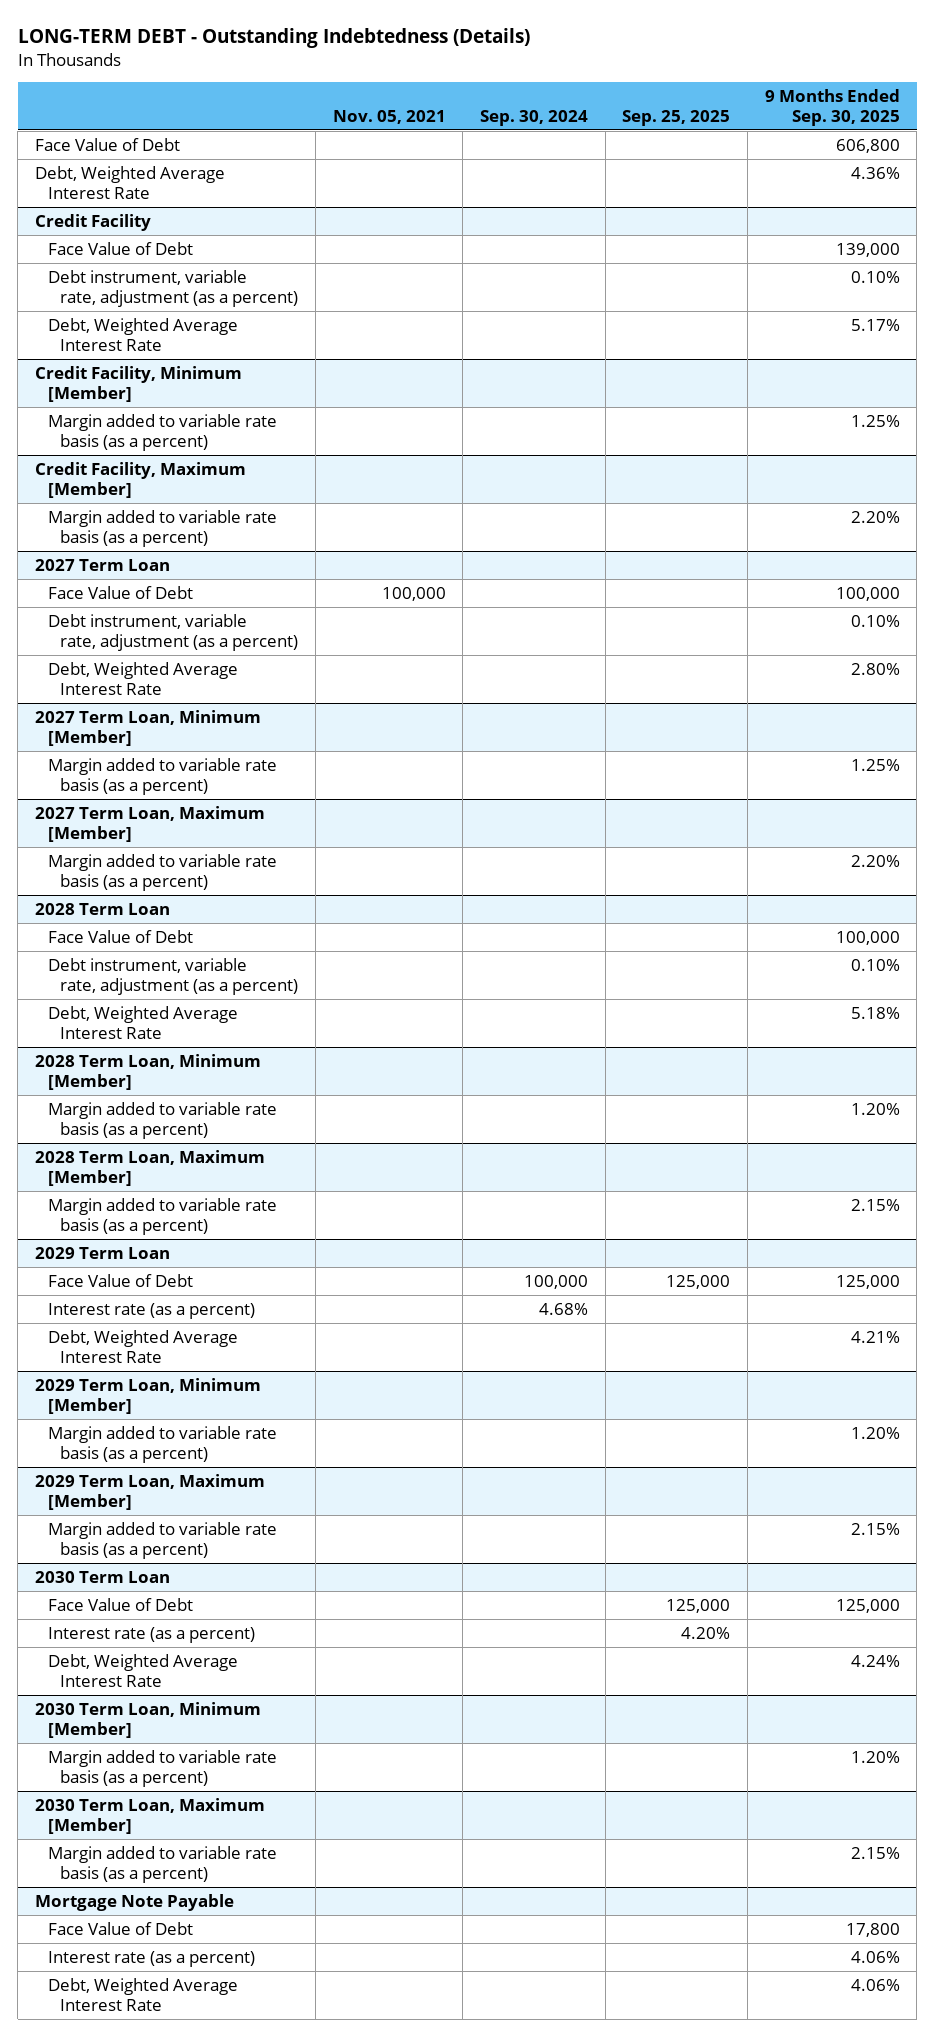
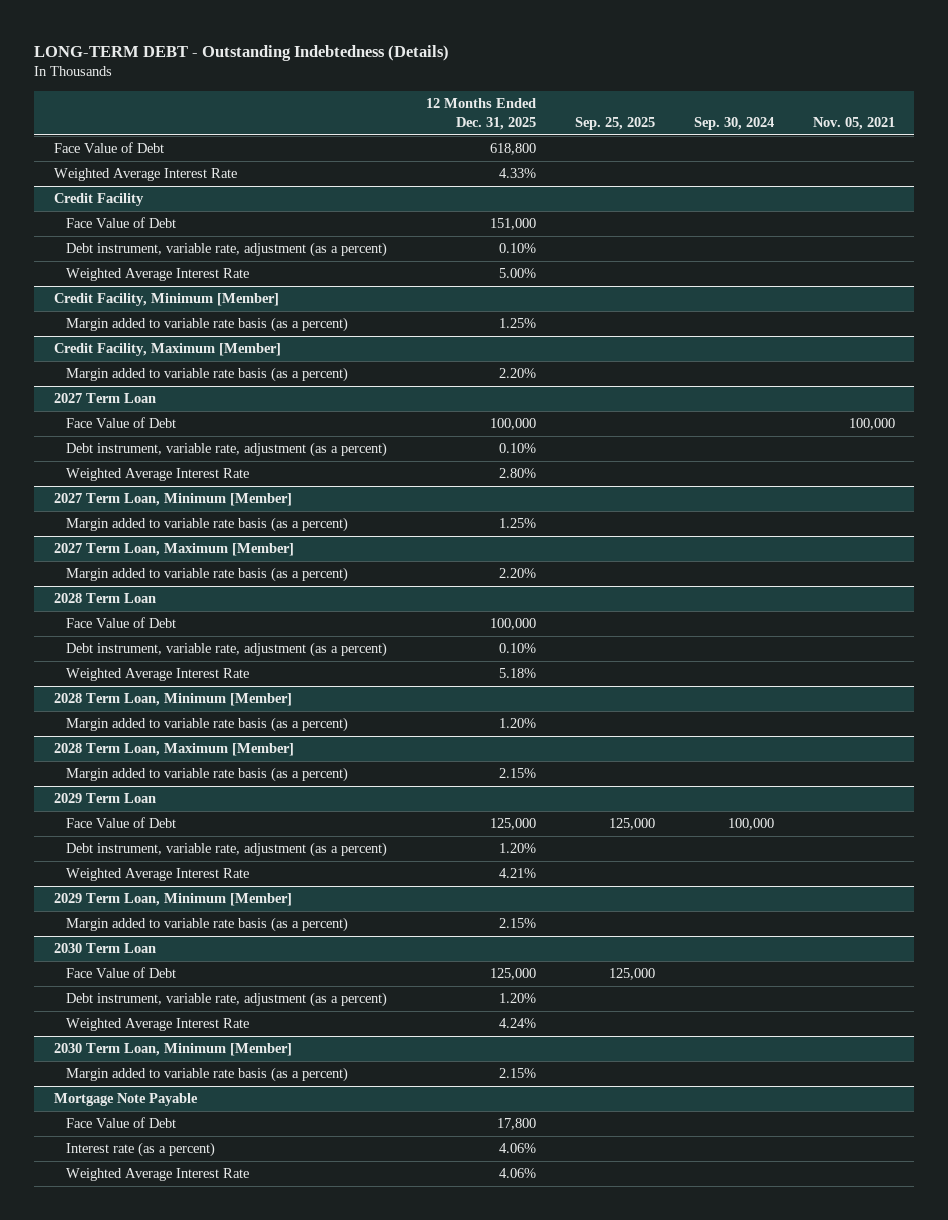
- | Nov. 05, 2021 | Sep. 30, 2024 | Sep. 25, 2025 | 9 Months Ended Sep. 30, 2025
+ | 12 Months Ended Dec. 31, 2025 | Sep. 25, 2025 | Sep. 30, 2024 | Nov. 05, 2021
- Debt, Weighted Average Interest Rate | | | | 4.36%
+ Weighted Average Interest Rate | 4.33% | | |
@ Credit Facility
- Debt, Weighted Average Interest Rate | | | | 5.17%
+ Weighted Average Interest Rate | 5.00% | | |
@ 2027 Term Loan
- Debt, Weighted Average Interest Rate | | | | 2.80%
+ Weighted Average Interest Rate | 2.80% | | |
@ 2028 Term Loan
- Debt, Weighted Average Interest Rate | | | | 5.18%
+ Weighted Average Interest Rate | 5.18% | | |
@ 2029 Term Loan
- Interest rate (as a percent) | | 4.68% | |
- Debt, Weighted Average Interest Rate | | | | 4.21%
+ Debt instrument, variable rate, adjustment (as a percent) | 1.20% | | |
+ Weighted Average Interest Rate | 4.21% | | |
- 2029 Term Loan, Maximum [Member]
- Margin added to variable rate basis (as a percent) | | | | 2.15%
@ 2030 Term Loan
- Interest rate (as a percent) | | | 4.20% |
- Debt, Weighted Average Interest Rate | | | | 4.24%
+ Debt instrument, variable rate, adjustment (as a percent) | 1.20% | | |
+ Weighted Average Interest Rate | 4.24% | | |
- 2030 Term Loan, Maximum [Member]
- Margin added to variable rate basis (as a percent) | | | | 2.15%
@ Mortgage Note Payable
- Debt, Weighted Average Interest Rate | | | | 4.06%
+ Weighted Average Interest Rate | 4.06% | | |

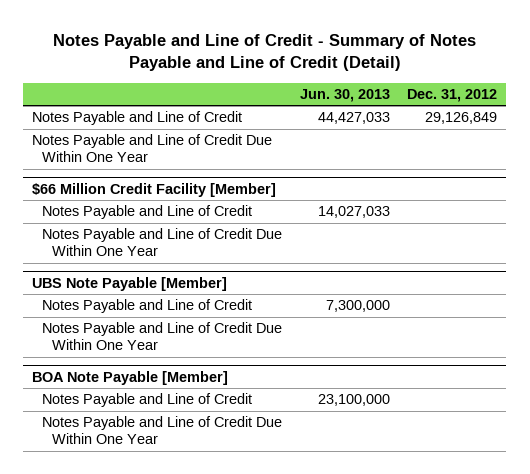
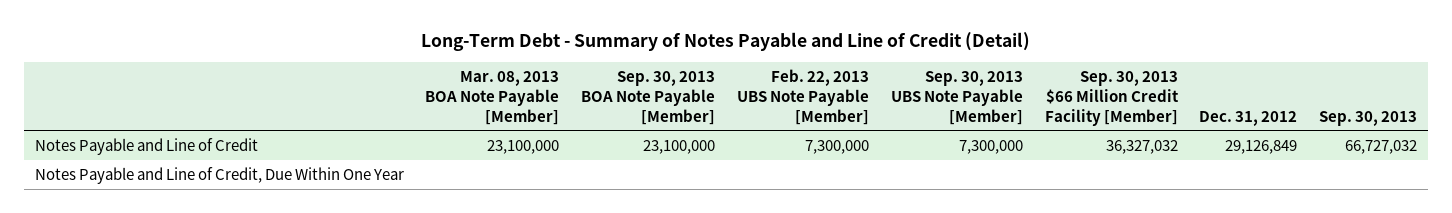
- Notes Payable and Line of Credit - Summary of Notes Payable and Line of Credit (Detail)
+ Long-Term Debt - Summary of Notes Payable and Line of Credit (Detail)
- | Jun. 30, 2013 | Dec. 31, 2012
+ | Mar. 08, 2013 BOA Note Payable [Member] | Sep. 30, 2013 BOA Note Payable [Member] | Feb. 22, 2013 UBS Note Payable [Member] | Sep. 30, 2013 UBS Note Payable [Member] | Sep. 30, 2013 $66 Million Credit Facility [Member] | Dec. 31, 2012 | Sep. 30, 2013
- Notes Payable and Line of Credit Due Within One Year
- $66 Million Credit Facility [Member]
- Notes Payable and Line of Credit | 14,027,033 |
- Notes Payable and Line of Credit Due Within One Year
- UBS Note Payable [Member]
- Notes Payable and Line of Credit | 7,300,000 |
- Notes Payable and Line of Credit Due Within One Year
- BOA Note Payable [Member]
- Notes Payable and Line of Credit | 23,100,000 |
- Notes Payable and Line of Credit Due Within One Year
+ Notes Payable and Line of Credit, Due Within One Year

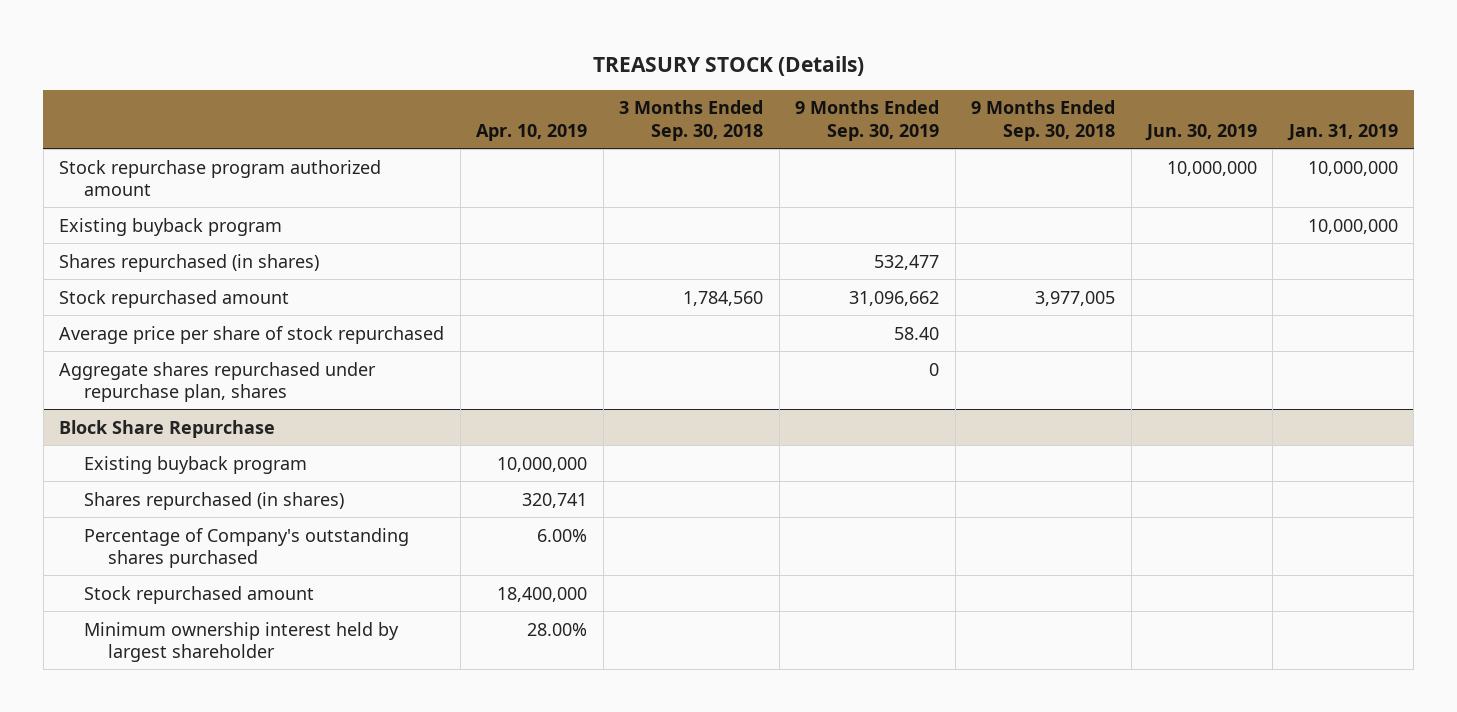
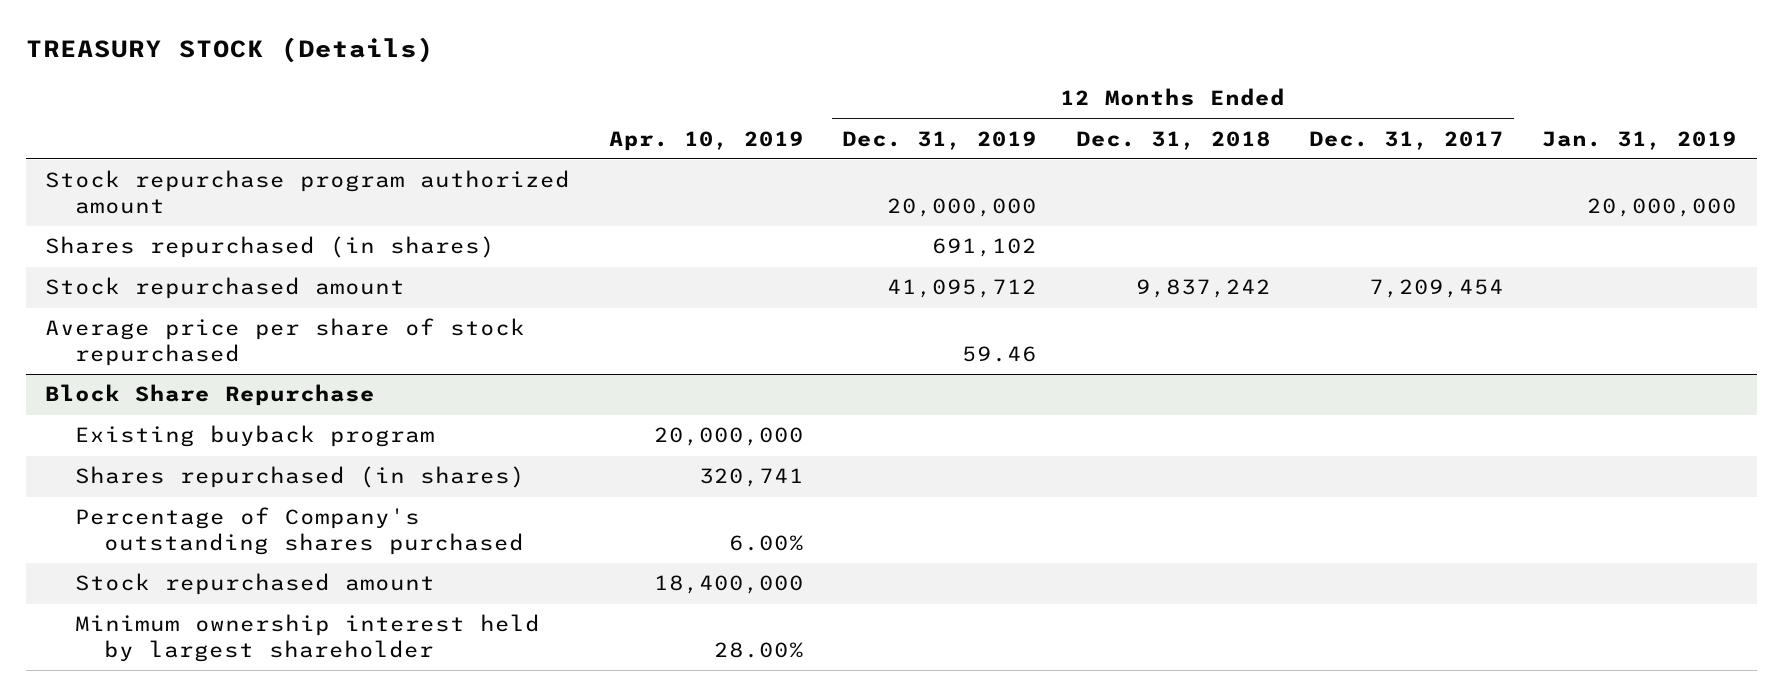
- | Apr. 10, 2019 | 3 Months Ended Sep. 30, 2018 | 9 Months Ended Sep. 30, 2019 | 9 Months Ended Sep. 30, 2018 | Jun. 30, 2019 | Jan. 31, 2019
+ | Apr. 10, 2019 | 12 Months Ended Dec. 31, 2019 | 12 Months Ended Dec. 31, 2018 | 12 Months Ended Dec. 31, 2017 | Jan. 31, 2019
- Stock repurchase program authorized amount | | | | | 10,000,000 | 10,000,000
- Existing buyback program | | | | | | 10,000,000
+ Stock repurchase program authorized amount | | 20,000,000 | | | 20,000,000
- Aggregate shares repurchased under repurchase plan, shares | | | 0 | | |
@ Block Share Repurchase
- Existing buyback program | 10,000,000 | | | | |
+ Existing buyback program | 20,000,000 | | | |

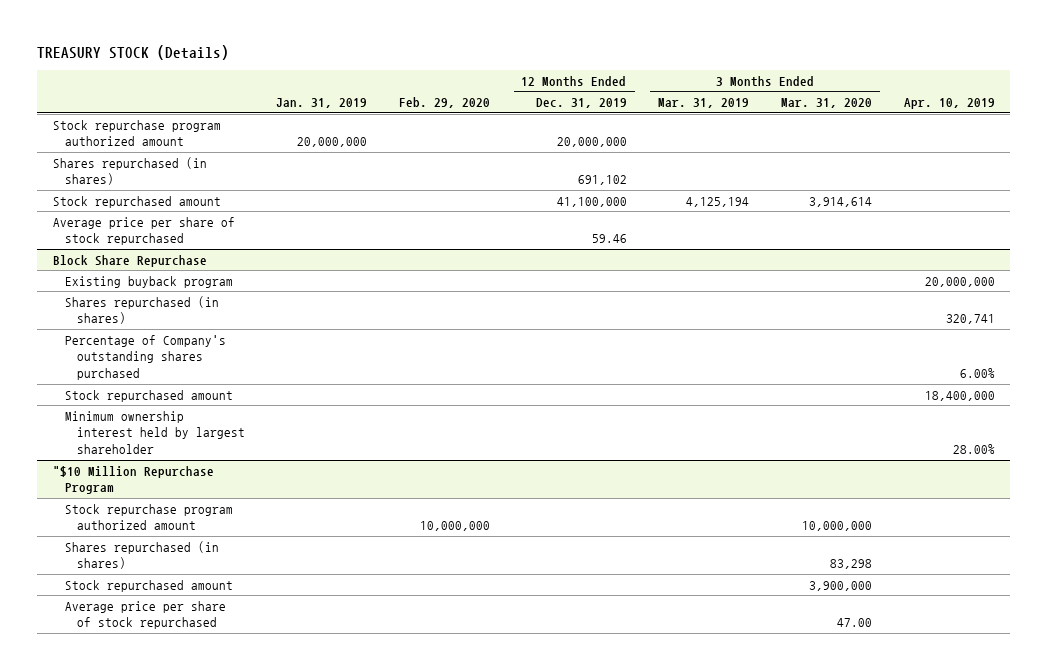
- | Apr. 10, 2019 | 12 Months Ended Dec. 31, 2019 | 12 Months Ended Dec. 31, 2018 | 12 Months Ended Dec. 31, 2017 | Jan. 31, 2019
+ | Jan. 31, 2019 | Feb. 29, 2020 | 12 Months Ended Dec. 31, 2019 | 3 Months Ended Mar. 31, 2019 | 3 Months Ended Mar. 31, 2020 | Apr. 10, 2019
- Stock repurchased amount | | 41,095,712 | 9,837,242 | 7,209,454 |
+ Stock repurchased amount | | | 41,100,000 | 4,125,194 | 3,914,614 |
+ "$10 Million Repurchase Program
+ Stock repurchase program authorized amount | | 10,000,000 | | | 10,000,000 |
+ Shares repurchased (in shares) | | | | | 83,298 |
+ Stock repurchased amount | | | | | 3,900,000 |
+ Average price per share of stock repurchased | | | | | 47.00 |

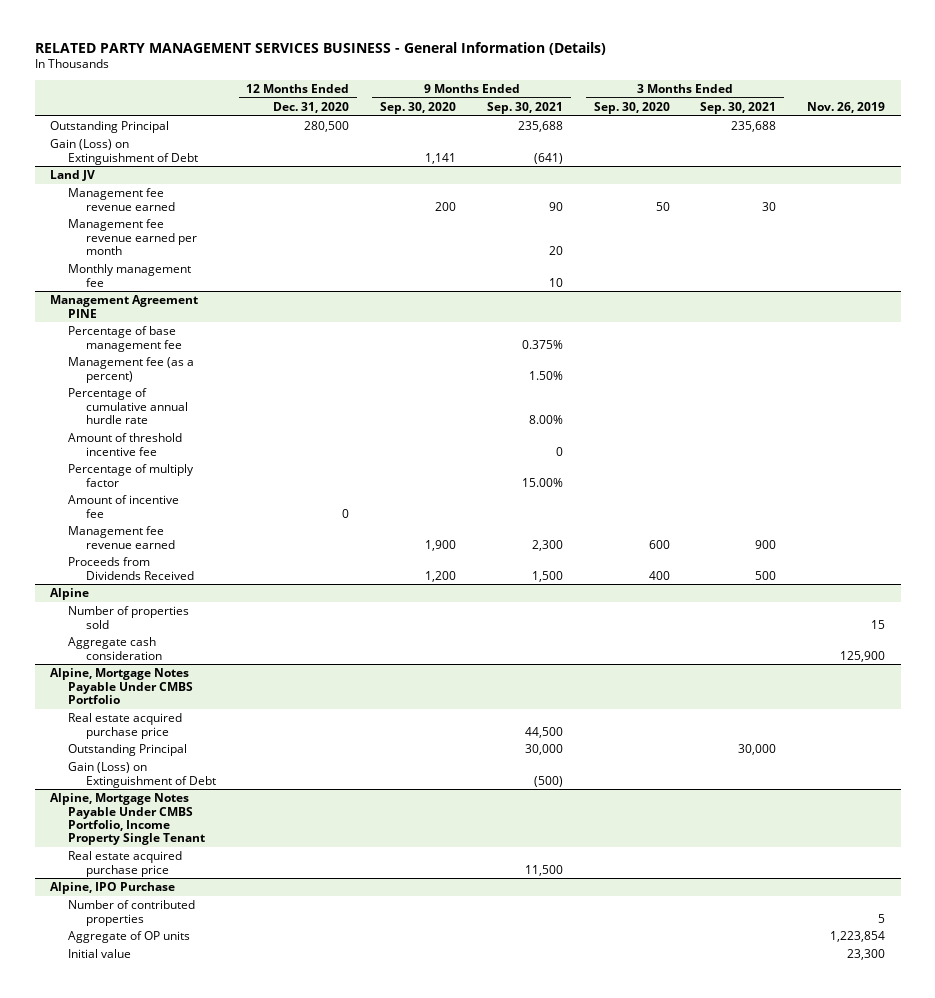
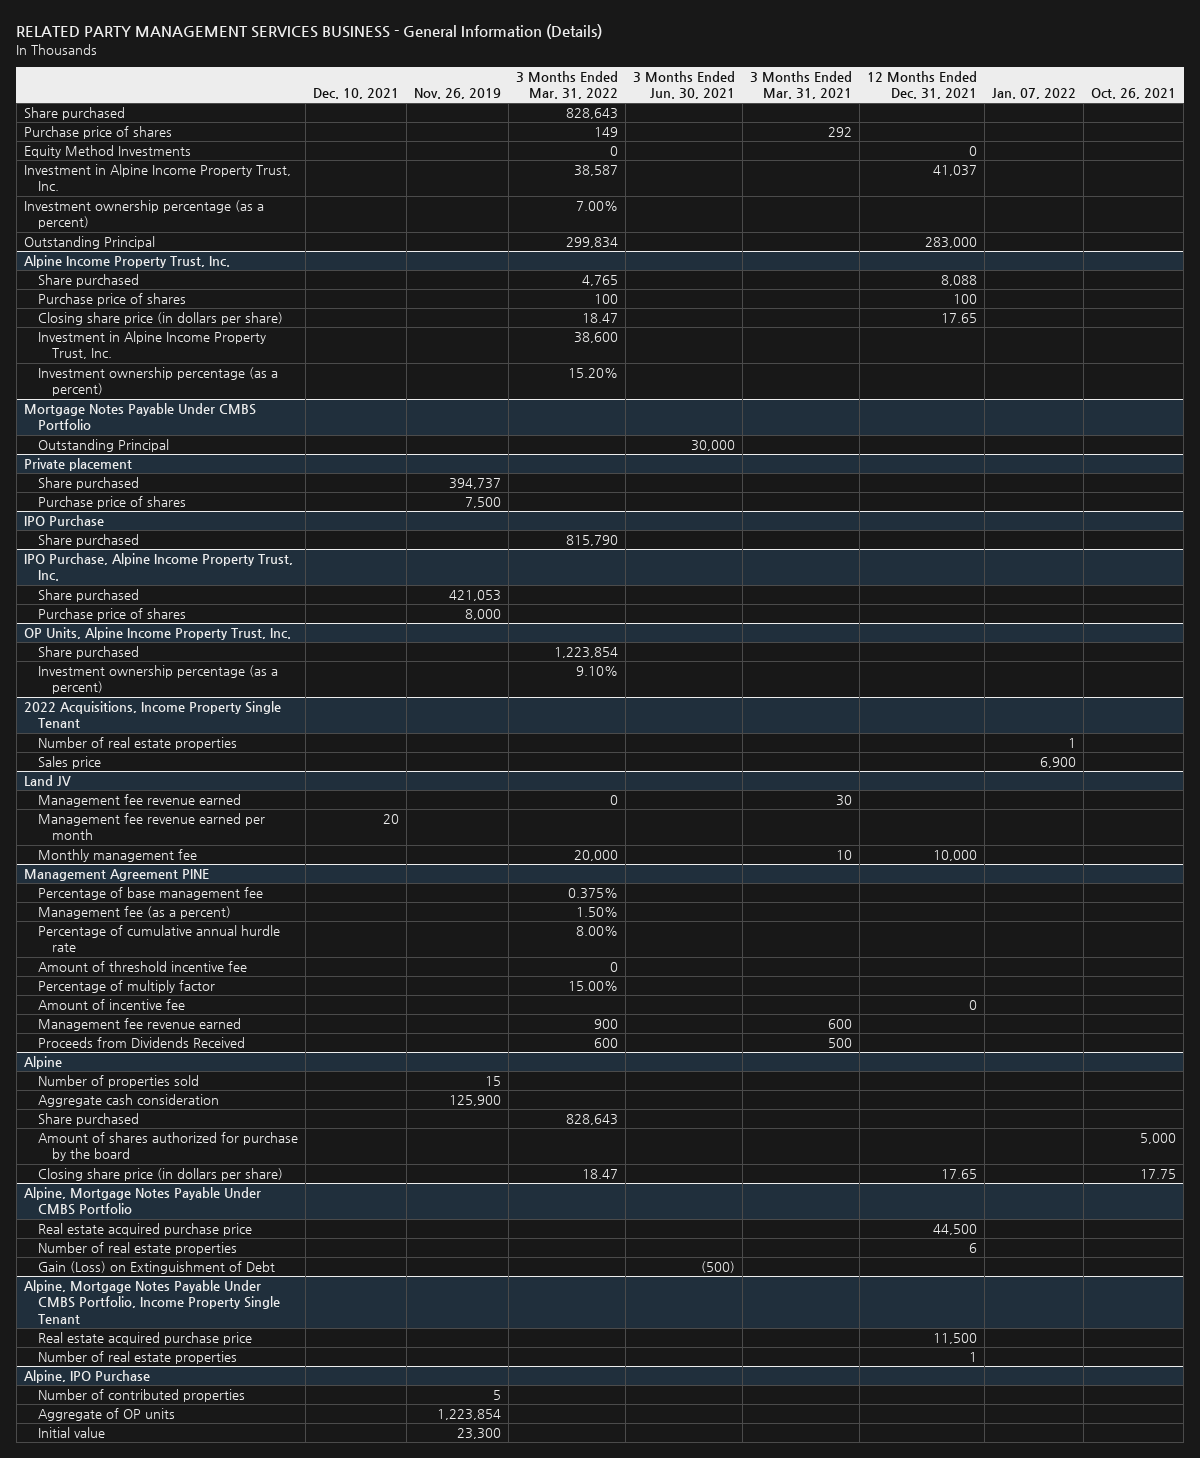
- | 12 Months Ended Dec. 31, 2020 | 9 Months Ended Sep. 30, 2020 | 9 Months Ended Sep. 30, 2021 | 3 Months Ended Sep. 30, 2020 | 3 Months Ended Sep. 30, 2021 | Nov. 26, 2019
+ | Dec. 10, 2021 | Nov. 26, 2019 | 3 Months Ended Mar. 31, 2022 | 3 Months Ended Jun. 30, 2021 | 3 Months Ended Mar. 31, 2021 | 12 Months Ended Dec. 31, 2021 | Jan. 07, 2022 | Oct. 26, 2021
+ Share purchased | | | 828,643 | | | | |
+ Purchase price of shares | | | 149 | | 292 | | |
+ Equity Method Investments | | | 0 | | | 0 | |
+ Investment in Alpine Income Property Trust, Inc. | | | 38,587 | | | 41,037 | |
+ Investment ownership percentage (as a percent) | | | 7.00% | | | | |
- Gain (Loss) on Extinguishment of Debt | | 1,141 | (641) | | |
+ Alpine Income Property Trust, Inc.
+ Share purchased | | | 4,765 | | | 8,088 | |
+ Purchase price of shares | | | 100 | | | 100 | |
+ Closing share price (in dollars per share) | | | 18.47 | | | 17.65 | |
+ Investment in Alpine Income Property Trust, Inc. | | | 38,600 | | | | |
+ Investment ownership percentage (as a percent) | | | 15.20% | | | | |
+ Mortgage Notes Payable Under CMBS Portfolio
+ Outstanding Principal | | | | 30,000 | | | |
+ Private placement
+ Share purchased | | 394,737 | | | | | |
+ Purchase price of shares | | 7,500 | | | | | |
+ IPO Purchase
+ Share purchased | | | 815,790 | | | | |
+ IPO Purchase, Alpine Income Property Trust, Inc.
+ Share purchased | | 421,053 | | | | | |
+ Purchase price of shares | | 8,000 | | | | | |
+ OP Units, Alpine Income Property Trust, Inc.
+ Share purchased | | | 1,223,854 | | | | |
+ Investment ownership percentage (as a percent) | | | 9.10% | | | | |
+ 2022 Acquisitions, Income Property Single Tenant
+ Number of real estate properties | | | | | | | 1 |
+ Sales price | | | | | | | 6,900 |
@ Alpine
+ Share purchased | | | 828,643 | | | | |
+ Amount of shares authorized for purchase by the board | | | | | | | | 5,000
+ Closing share price (in dollars per share) | | | 18.47 | | | 17.65 | | 17.75
@ Alpine, Mortgage Notes Payable Under CMBS Portfolio
- Outstanding Principal | | | 30,000 | | 30,000 |
+ Number of real estate properties | | | | | | 6 | |
@ Alpine, Mortgage Notes Payable Under CMBS Portfolio, Income Property Single Tenant
+ Number of real estate properties | | | | | | 1 | |

